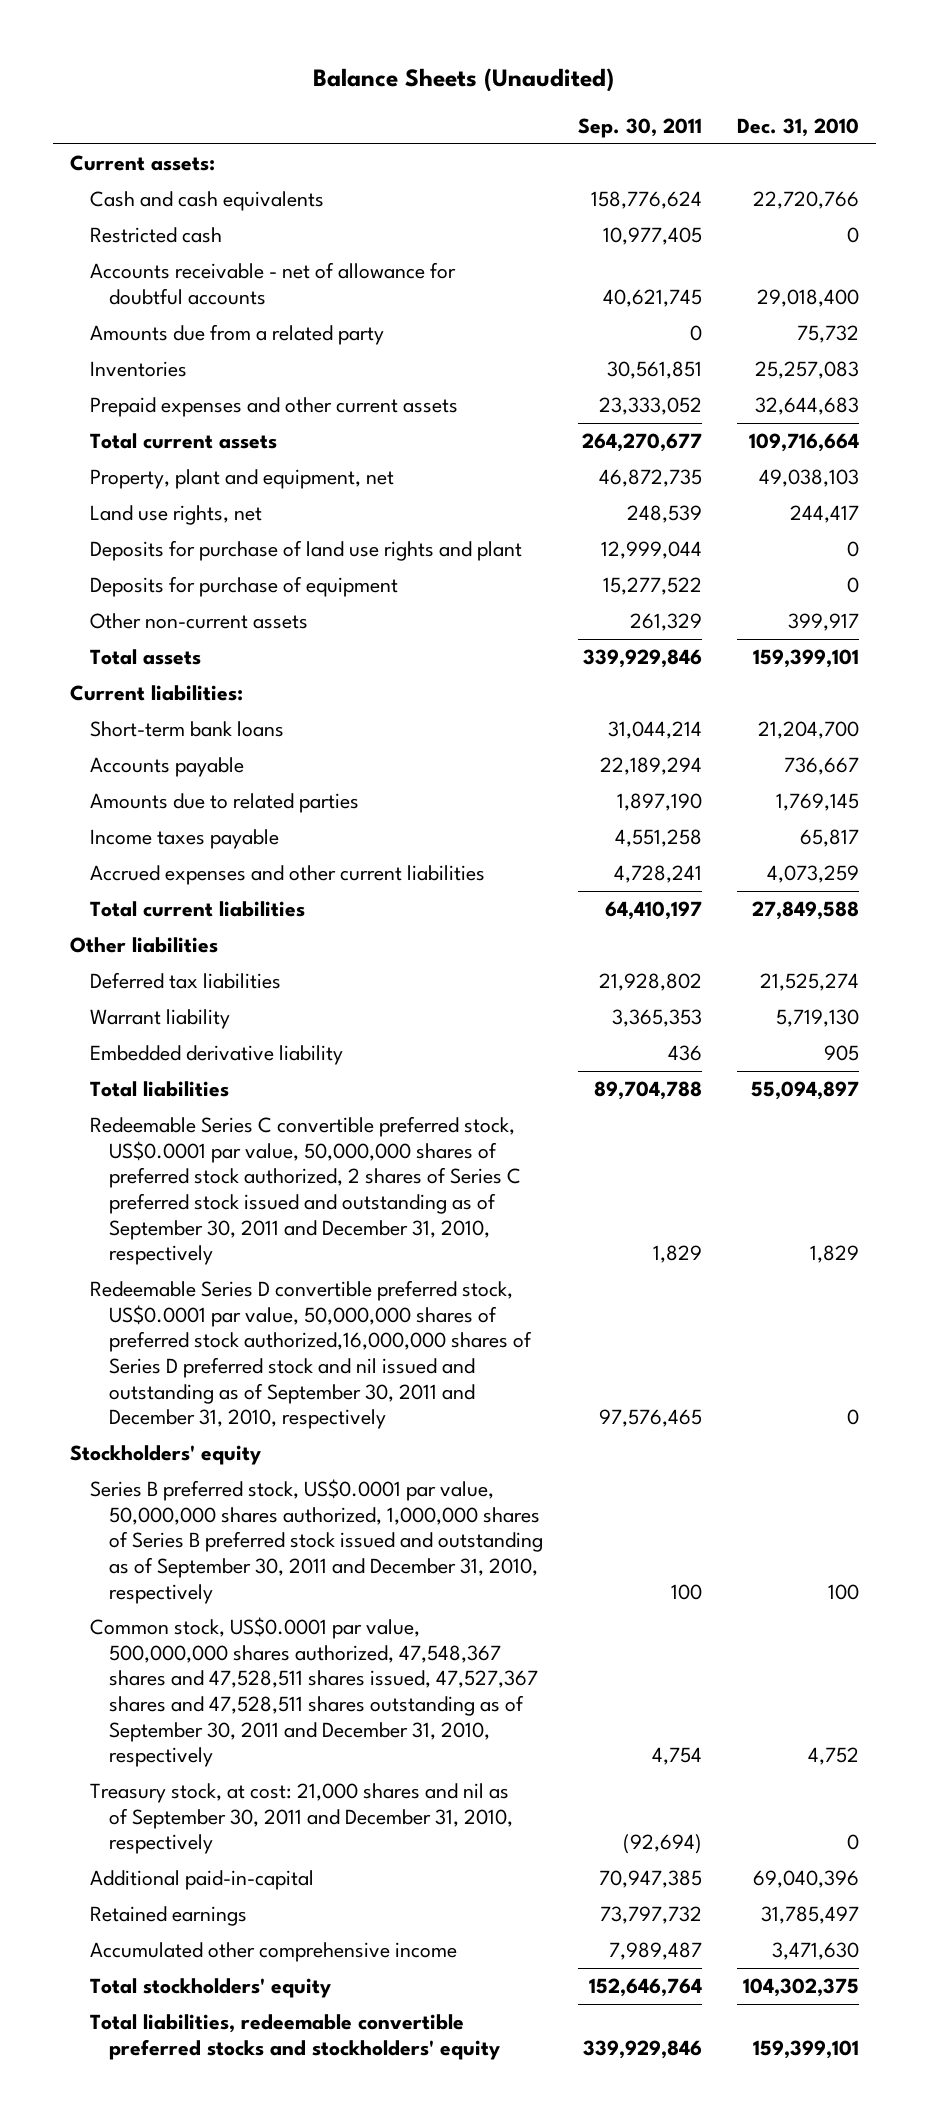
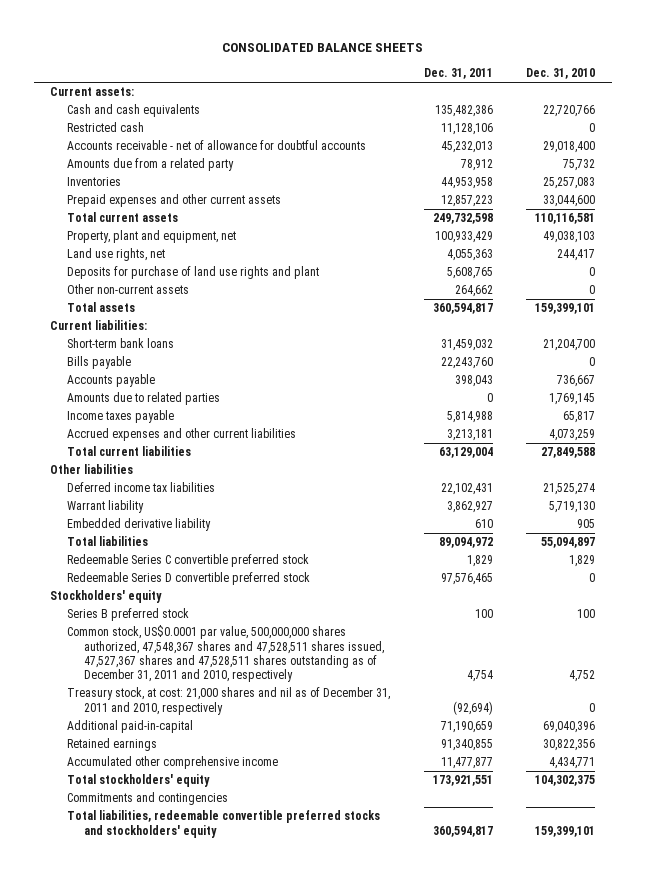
- Balance Sheets (Unaudited)
+ CONSOLIDATED BALANCE SHEETS
- | Sep. 30, 2011 | Dec. 31, 2010
+ | Dec. 31, 2011 | Dec. 31, 2010
- Prepaid expenses and other current assets | 23,333,052 | 32,644,683
- Total current assets | 264,270,677 | 109,716,664
+ Prepaid expenses and other current assets | 12,857,223 | 33,044,600
+ Total current assets | 249,732,598 | 110,116,581
- Deposits for purchase of equipment | 15,277,522 | 0
- Other non-current assets | 261,329 | 399,917
+ Other non-current assets | 264,662 | 0
+ Bills payable | 22,243,760 | 0
- Deferred tax liabilities | 21,928,802 | 21,525,274
+ Deferred income tax liabilities | 22,102,431 | 21,525,274
- Redeemable Series C convertible preferred stock, US$0.0001 par value, 50,000,000 shares of preferred stock authorized, 2 shares of Series C preferred stock issued and outstanding as of September 30, 2011 and December 31, 2010, respectively | 1,829 | 1,829
- Redeemable Series D convertible preferred stock, US$0.0001 par value, 50,000,000 shares of preferred stock authorized,16,000,000 shares of Series D preferred stock and nil issued and outstanding as of September 30, 2011 and December 31, 2010, respectively | 97,576,465 | 0
+ Redeemable Series C convertible preferred stock | 1,829 | 1,829
+ Redeemable Series D convertible preferred stock | 97,576,465 | 0
- Series B preferred stock, US$0.0001 par value, 50,000,000 shares authorized, 1,000,000 shares of Series B preferred stock issued and outstanding as of September 30, 2011 and December 31, 2010, respectively | 100 | 100
- Common stock, US$0.0001 par value, 500,000,000 shares authorized, 47,548,367 shares and 47,528,511 shares issued, 47,527,367 shares and 47,528,511 shares outstanding as of September 30, 2011 and December 31, 2010, respectively | 4,754 | 4,752
- Treasury stock, at cost: 21,000 shares and nil as of September 30, 2011 and December 31, 2010, respectively | (92,694) | 0
+ Series B preferred stock | 100 | 100
+ Common stock, US$0.0001 par value, 500,000,000 shares authorized, 47,548,367 shares and 47,528,511 shares issued, 47,527,367 shares and 47,528,511 shares outstanding as of December 31, 2011 and 2010, respectively | 4,754 | 4,752
+ Treasury stock, at cost: 21,000 shares and nil as of December 31, 2011 and 2010, respectively | (92,694) | 0
- Retained earnings | 73,797,732 | 31,785,497
- Accumulated other comprehensive income | 7,989,487 | 3,471,630
+ Retained earnings | 91,340,855 | 30,822,356
+ Accumulated other comprehensive income | 11,477,877 | 4,434,771
+ Commitments and contingencies

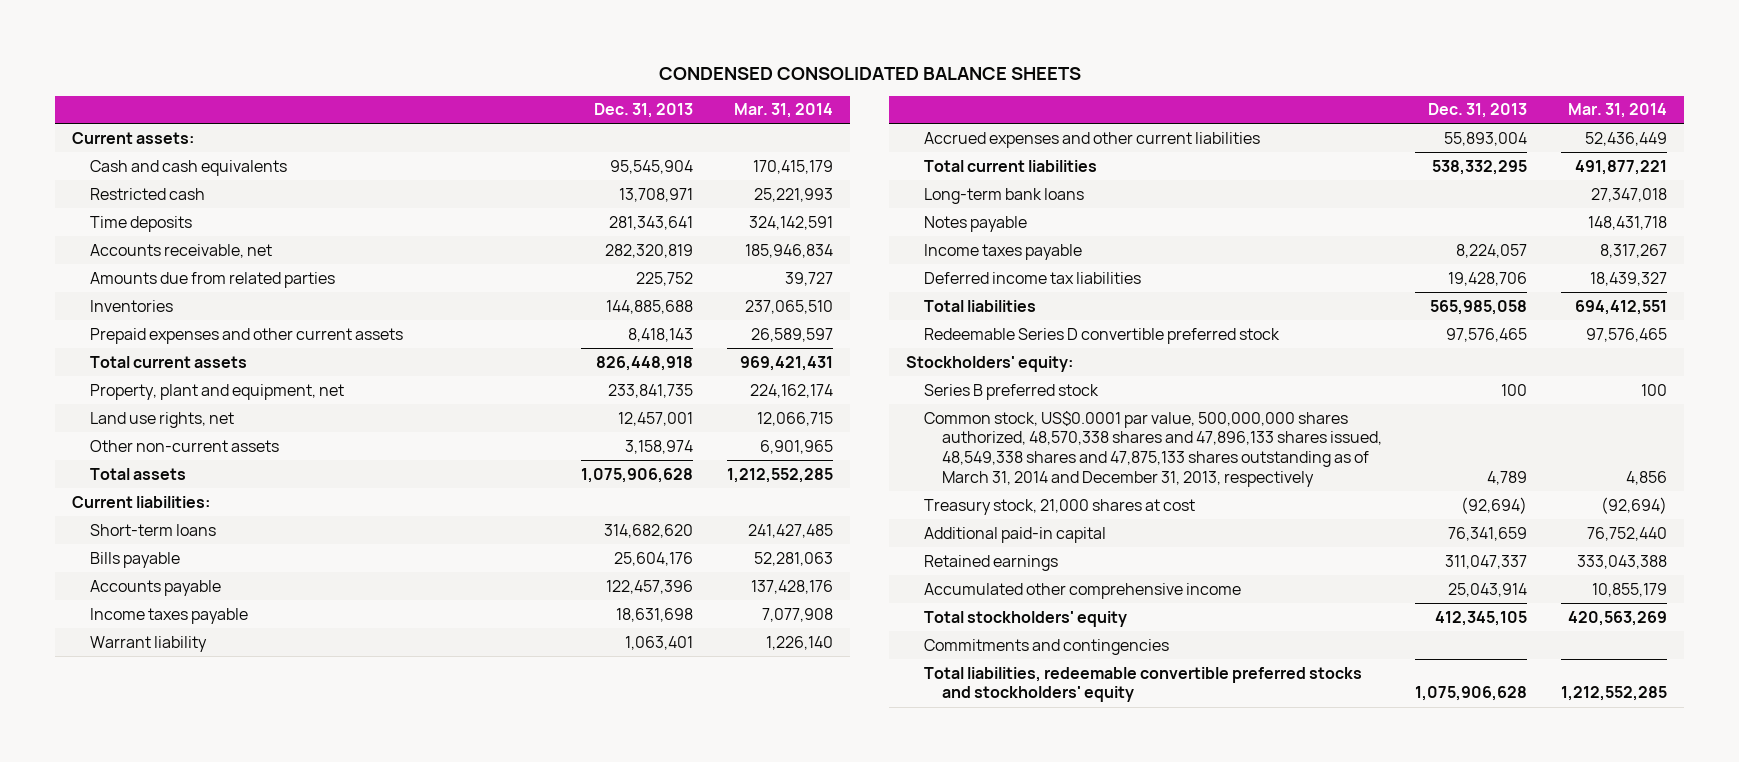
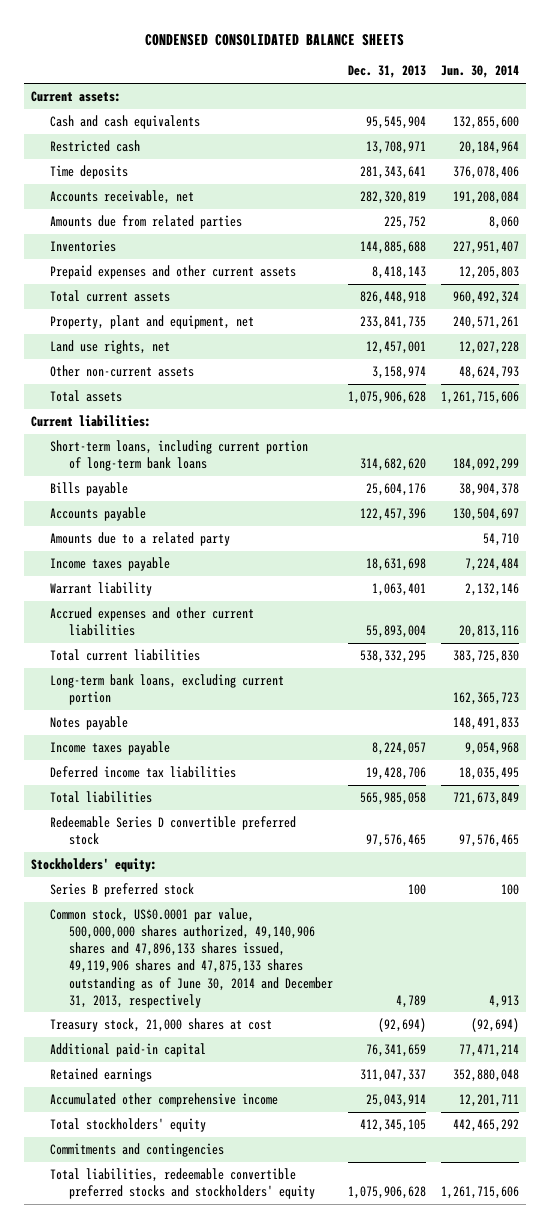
- | Dec. 31, 2013 | Mar. 31, 2014
+ | Dec. 31, 2013 | Jun. 30, 2014
- Short-term loans | 314,682,620 | 241,427,485
+ Short-term loans, including current portion of long-term bank loans | 314,682,620 | 184,092,299
+ Amounts due to a related party | | 54,710
- Long-term bank loans | | 27,347,018
+ Long-term bank loans, excluding current portion | | 162,365,723
- Common stock, US$0.0001 par value, 500,000,000 shares authorized, 48,570,338 shares and 47,896,133 shares issued, 48,549,338 shares and 47,875,133 shares outstanding as of March 31, 2014 and December 31, 2013, respectively | 4,789 | 4,856
+ Common stock, US$0.0001 par value, 500,000,000 shares authorized, 49,140,906 shares and 47,896,133 shares issued, 49,119,906 shares and 47,875,133 shares outstanding as of June 30, 2014 and December 31, 2013, respectively | 4,789 | 4,913

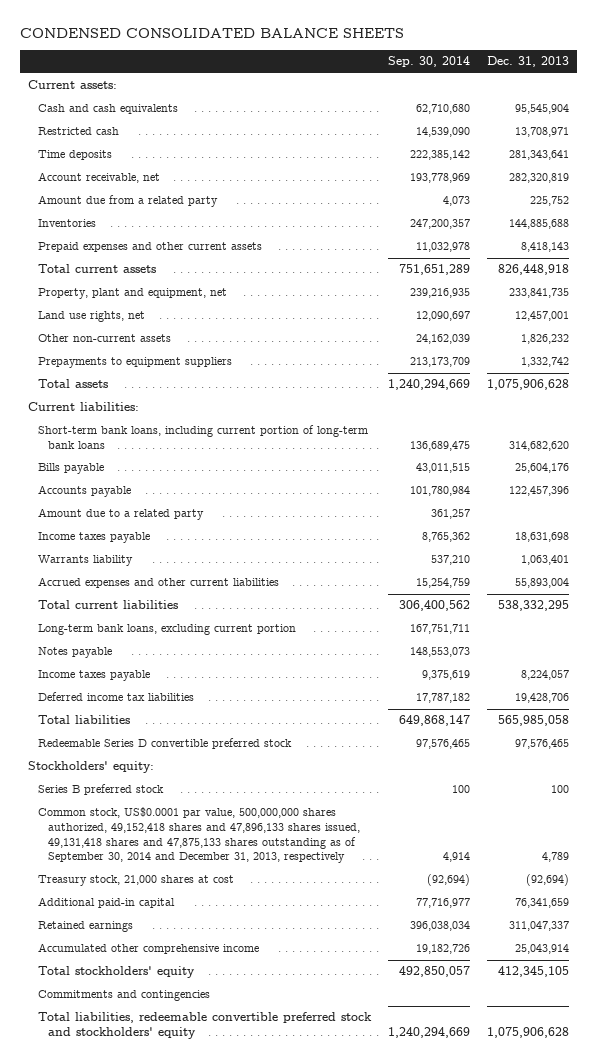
- | Dec. 31, 2013 | Jun. 30, 2014
+ | Sep. 30, 2014 | Dec. 31, 2013
- Accounts receivable, net | 282,320,819 | 191,208,084
- Amounts due from related parties | 225,752 | 8,060
+ Account receivable, net | 193,778,969 | 282,320,819
+ Amount due from a related party | 4,073 | 225,752
- Other non-current assets | 3,158,974 | 48,624,793
+ Other non-current assets | 24,162,039 | 1,826,232
+ Prepayments to equipment suppliers | 213,173,709 | 1,332,742
- Short-term loans, including current portion of long-term bank loans | 314,682,620 | 184,092,299
+ Short-term bank loans, including current portion of long-term bank loans | 136,689,475 | 314,682,620
- Amounts due to a related party | | 54,710
+ Amount due to a related party | 361,257 |
- Warrant liability | 1,063,401 | 2,132,146
+ Warrants liability | 537,210 | 1,063,401
- Common stock, US$0.0001 par value, 500,000,000 shares authorized, 49,140,906 shares and 47,896,133 shares issued, 49,119,906 shares and 47,875,133 shares outstanding as of June 30, 2014 and December 31, 2013, respectively | 4,789 | 4,913
+ Common stock, US$0.0001 par value, 500,000,000 shares authorized, 49,152,418 shares and 47,896,133 shares issued, 49,131,418 shares and 47,875,133 shares outstanding as of September 30, 2014 and December 31, 2013, respectively | 4,914 | 4,789
- Total liabilities, redeemable convertible preferred stocks and stockholders' equity | 1,075,906,628 | 1,261,715,606
+ Total liabilities, redeemable convertible preferred stock and stockholders' equity | 1,240,294,669 | 1,075,906,628

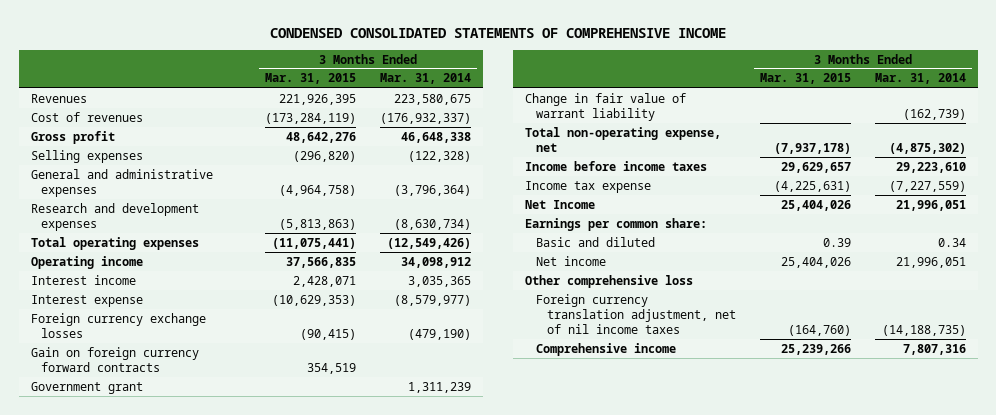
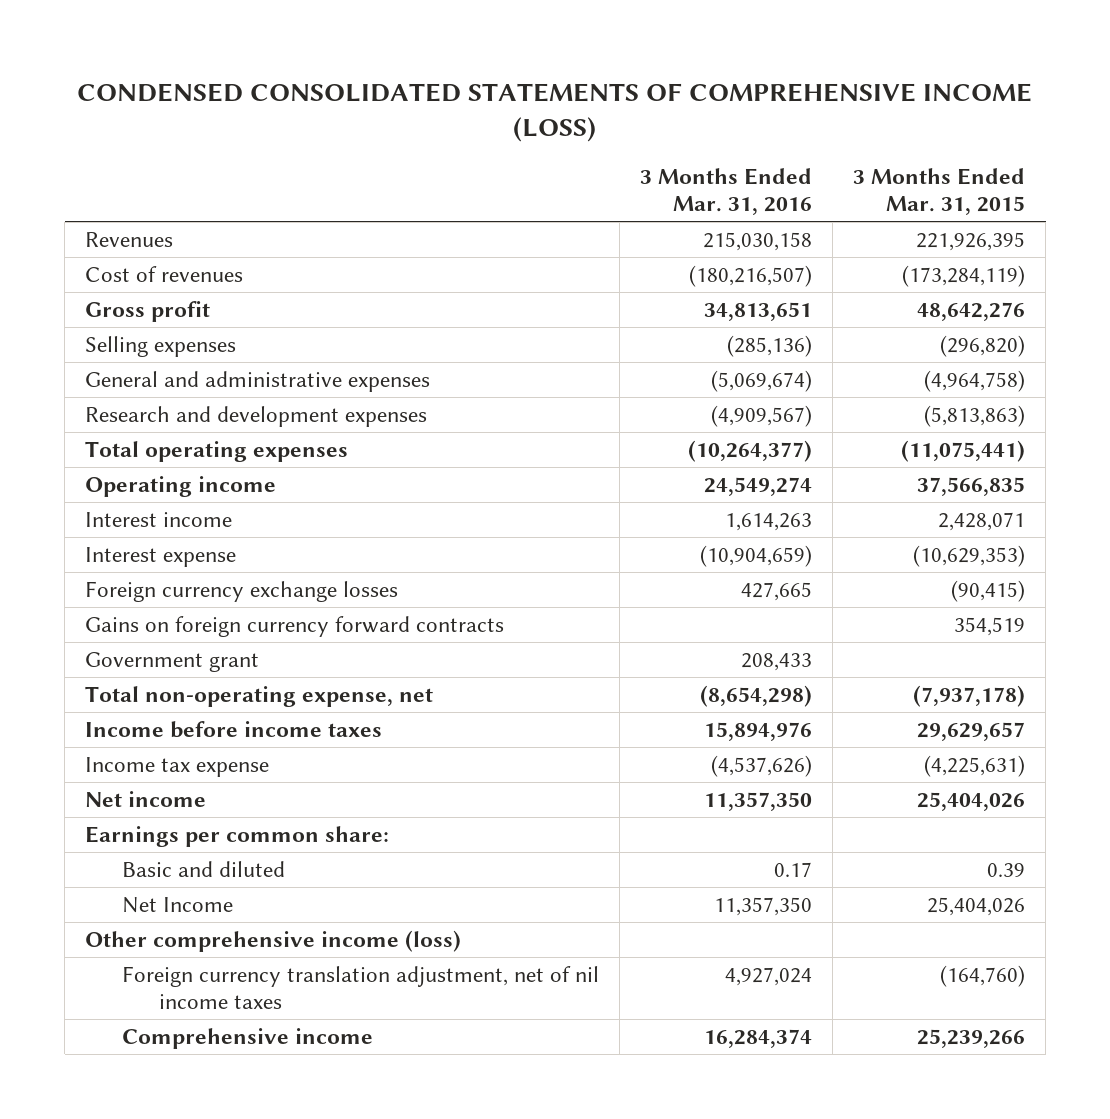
- CONDENSED CONSOLIDATED STATEMENTS OF COMPREHENSIVE INCOME
+ CONDENSED CONSOLIDATED STATEMENTS OF COMPREHENSIVE INCOME (LOSS)
- | 3 Months Ended Mar. 31, 2015 | 3 Months Ended Mar. 31, 2014
+ | 3 Months Ended Mar. 31, 2016 | 3 Months Ended Mar. 31, 2015
- Gain on foreign currency forward contracts | 354,519 |
+ Gains on foreign currency forward contracts | | 354,519
- Change in fair value of warrant liability | | (162,739)
moved up: Net income | 11,357,350 | 25,404,026
- Other comprehensive loss
moved down: Net Income | 11,357,350 | 25,404,026
+ Other comprehensive income (loss)

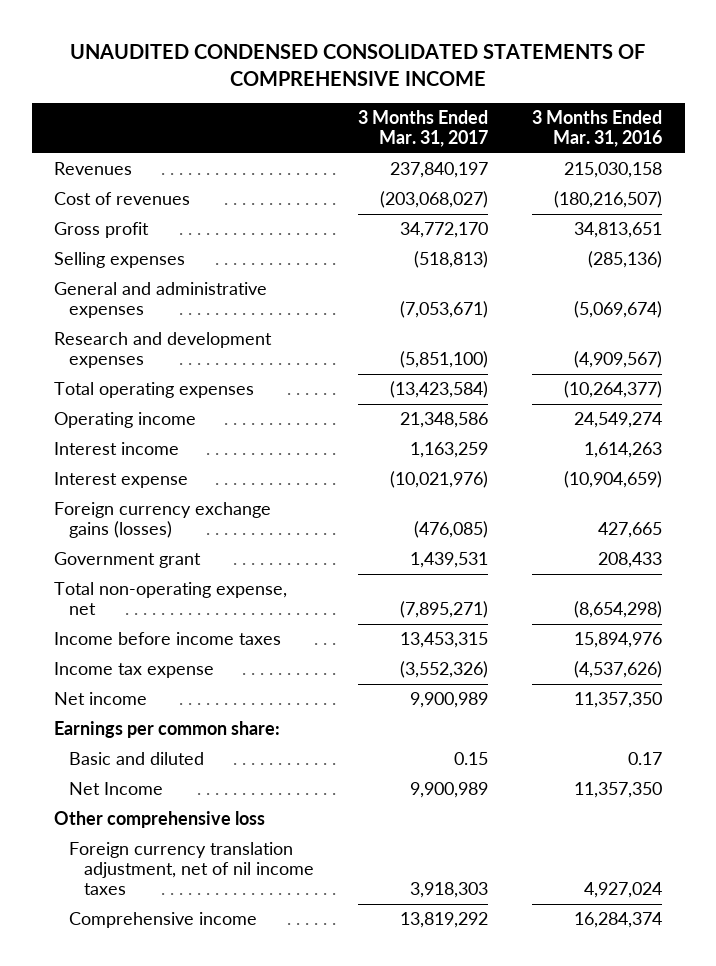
- CONDENSED CONSOLIDATED STATEMENTS OF COMPREHENSIVE INCOME (LOSS)
+ UNAUDITED CONDENSED CONSOLIDATED STATEMENTS OF COMPREHENSIVE INCOME
- | 3 Months Ended Mar. 31, 2016 | 3 Months Ended Mar. 31, 2015
+ | 3 Months Ended Mar. 31, 2017 | 3 Months Ended Mar. 31, 2016
- Foreign currency exchange losses | 427,665 | (90,415)
- Gains on foreign currency forward contracts | | 354,519
+ Foreign currency exchange gains (losses) | (476,085) | 427,665
- Other comprehensive income (loss)
+ Other comprehensive loss

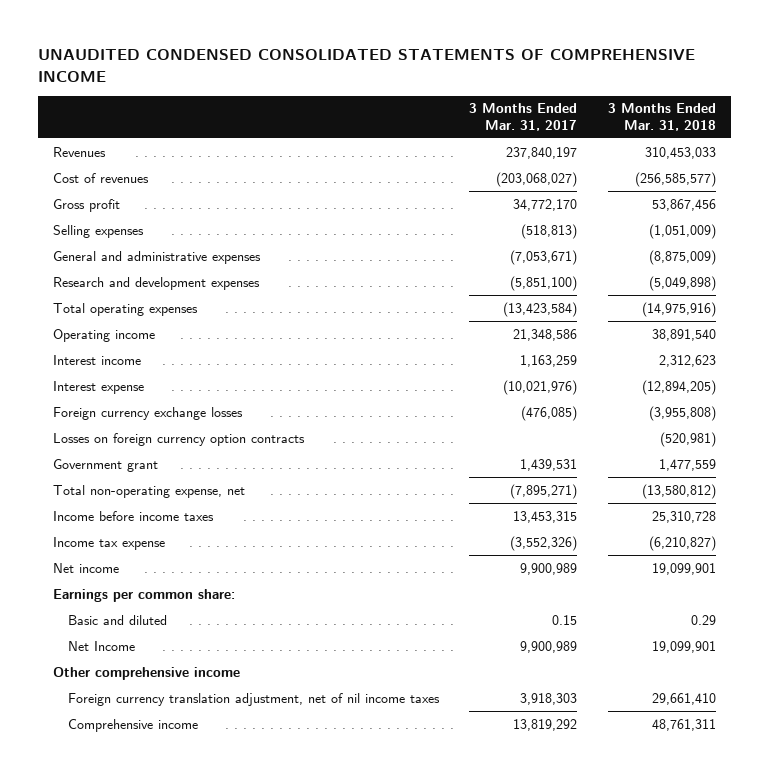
- | 3 Months Ended Mar. 31, 2017 | 3 Months Ended Mar. 31, 2016
+ | 3 Months Ended Mar. 31, 2017 | 3 Months Ended Mar. 31, 2018
- Foreign currency exchange gains (losses) | (476,085) | 427,665
+ Foreign currency exchange losses | (476,085) | (3,955,808)
+ Losses on foreign currency option contracts | | (520,981)
- Other comprehensive loss
+ Other comprehensive income

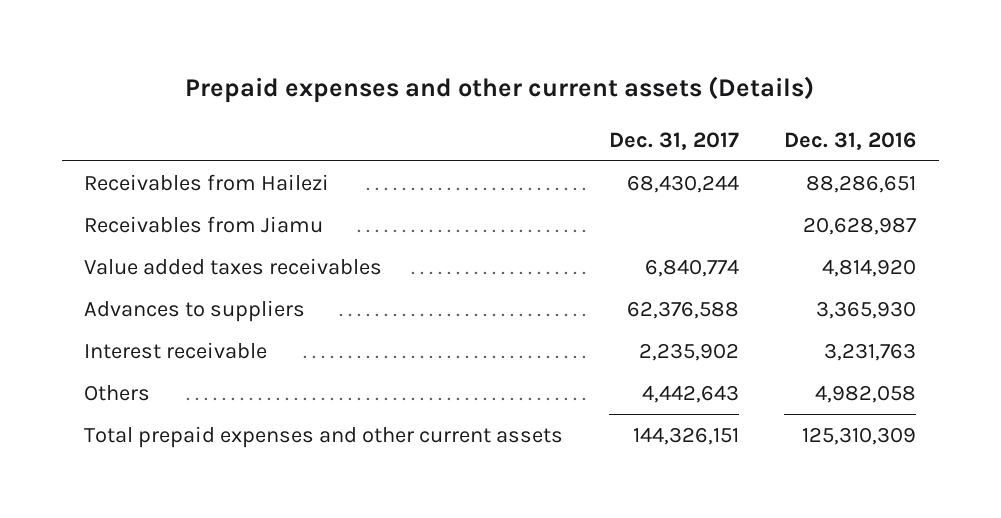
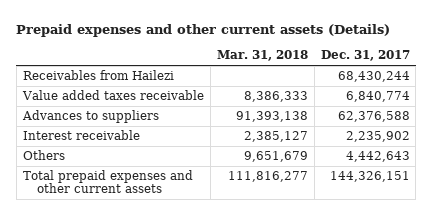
- | Dec. 31, 2017 | Dec. 31, 2016
+ | Mar. 31, 2018 | Dec. 31, 2017
- Receivables from Jiamu | | 20,628,987
- Value added taxes receivables | 6,840,774 | 4,814,920
+ Value added taxes receivable | 8,386,333 | 6,840,774

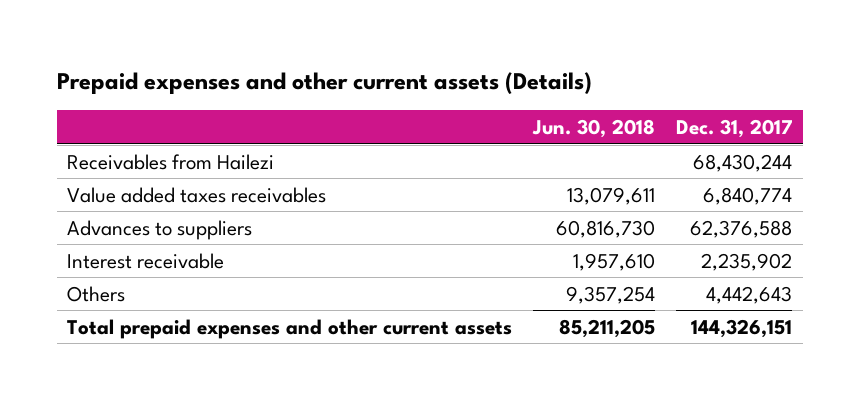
- | Mar. 31, 2018 | Dec. 31, 2017
+ | Jun. 30, 2018 | Dec. 31, 2017
- Value added taxes receivable | 8,386,333 | 6,840,774
+ Value added taxes receivables | 13,079,611 | 6,840,774

